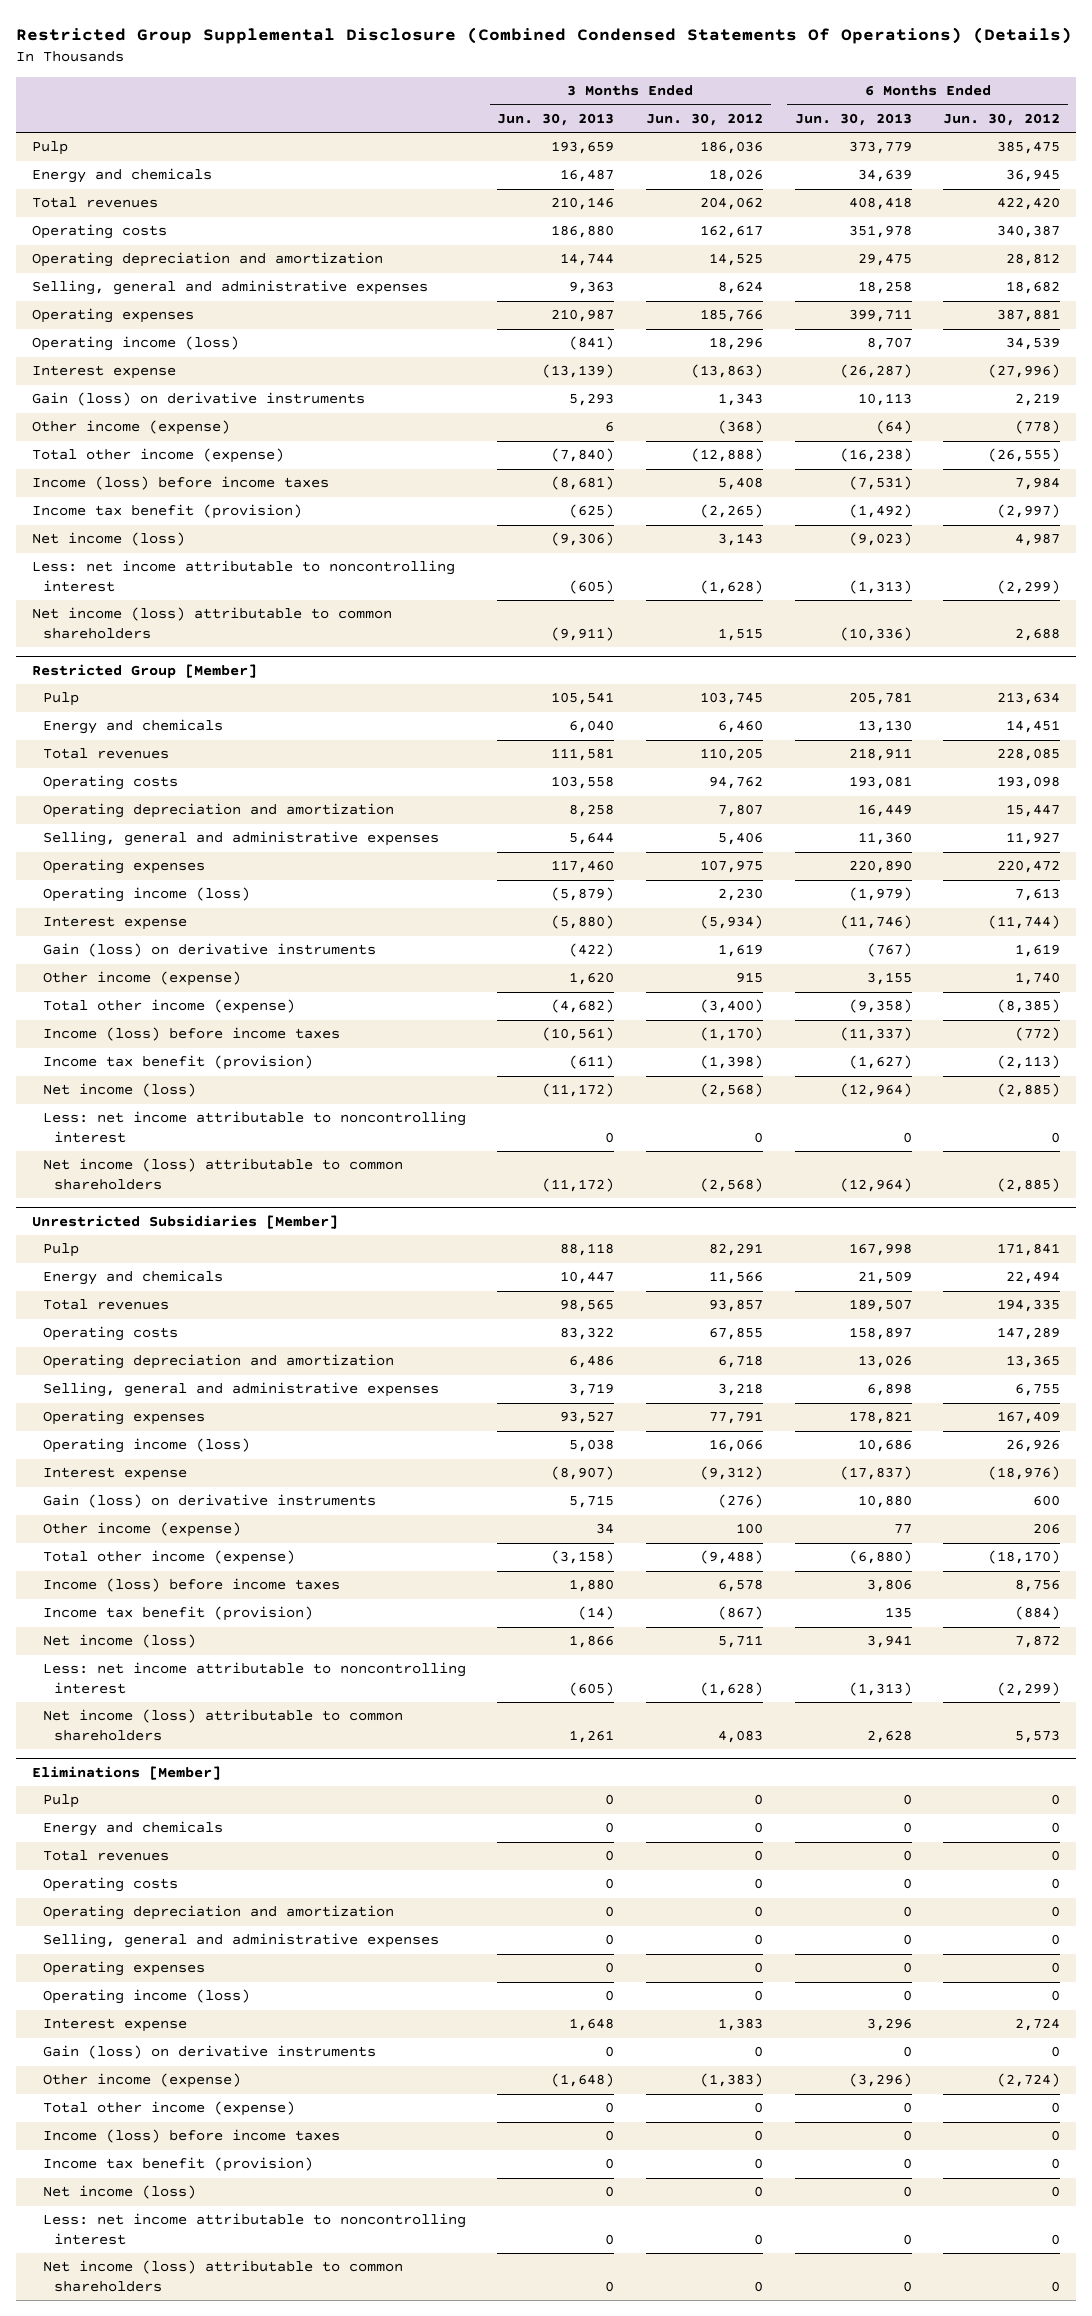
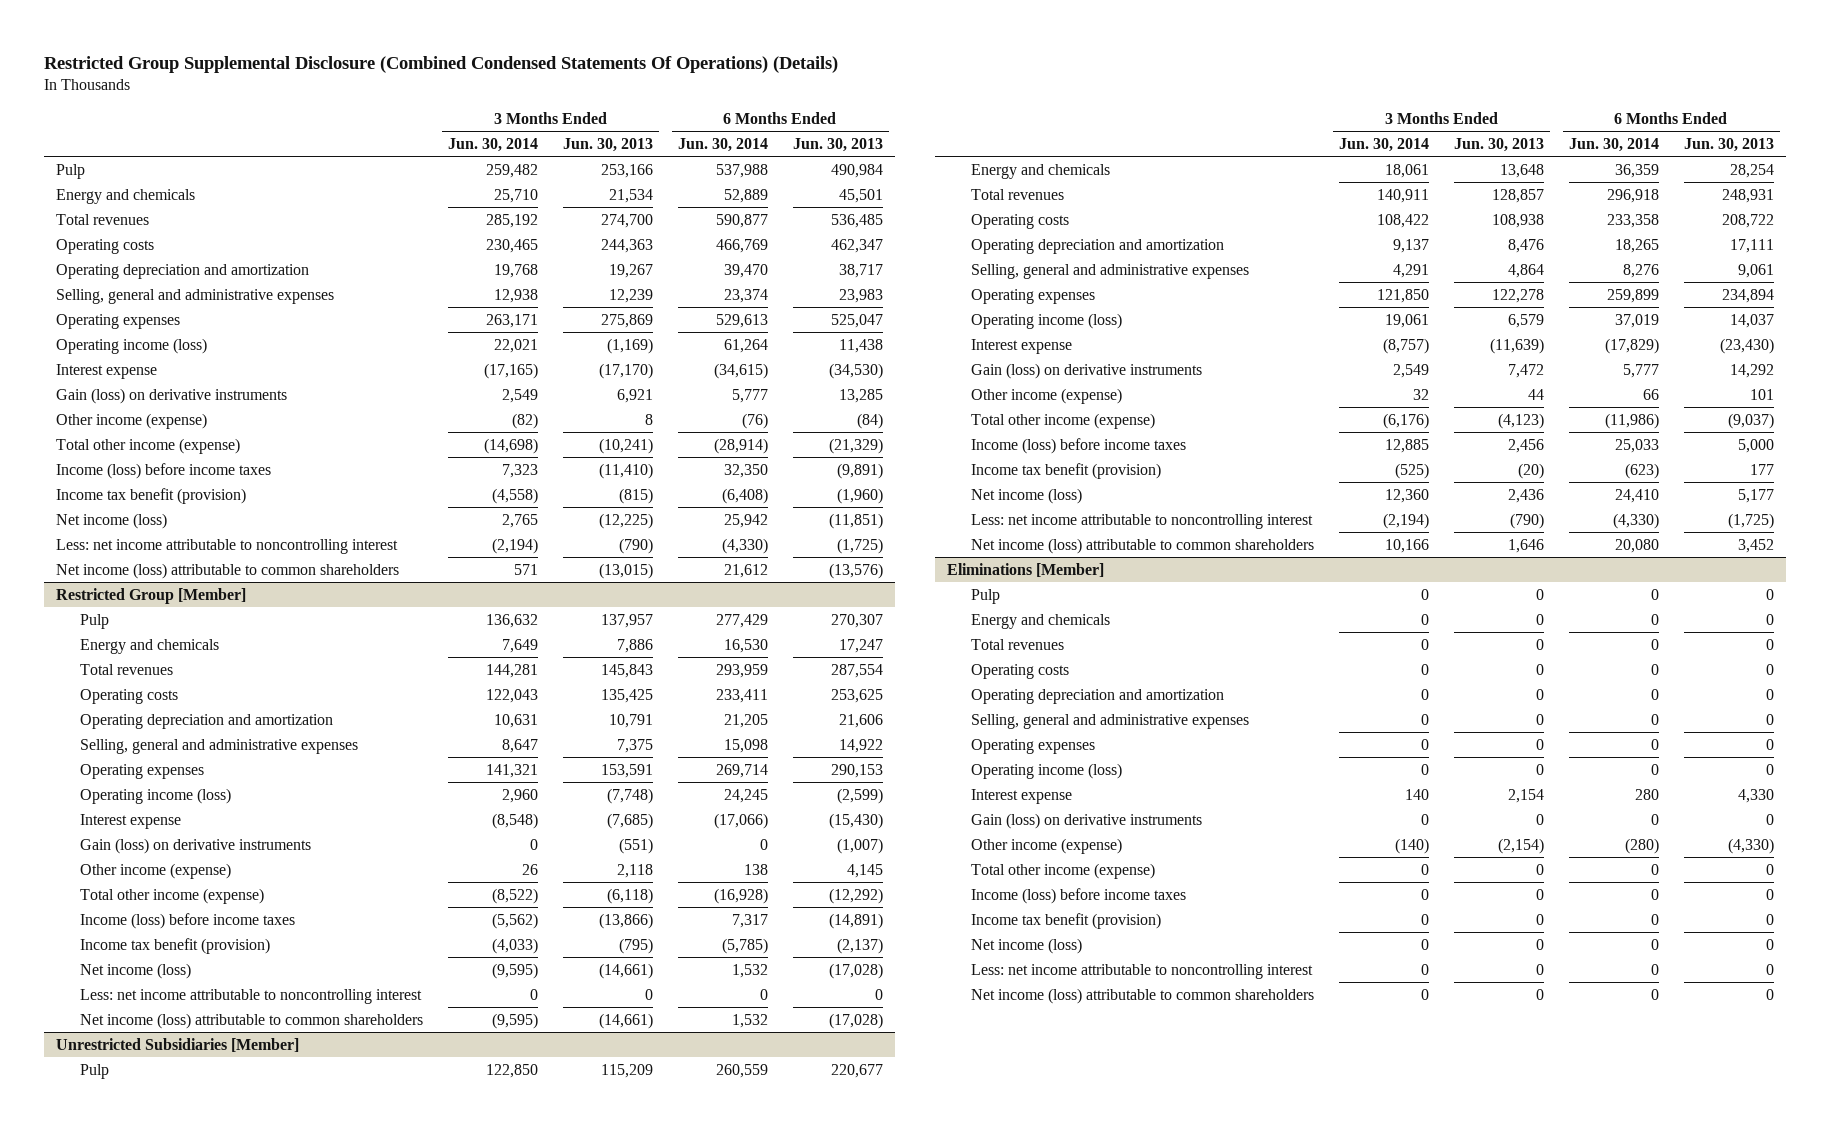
- | 3 Months Ended Jun. 30, 2013 | 3 Months Ended Jun. 30, 2012 | 6 Months Ended Jun. 30, 2013 | 6 Months Ended Jun. 30, 2012
+ | 3 Months Ended Jun. 30, 2014 | 3 Months Ended Jun. 30, 2013 | 6 Months Ended Jun. 30, 2014 | 6 Months Ended Jun. 30, 2013
- Pulp | 193,659 | 186,036 | 373,779 | 385,475
- Energy and chemicals | 16,487 | 18,026 | 34,639 | 36,945
- Total revenues | 210,146 | 204,062 | 408,418 | 422,420
- Operating costs | 186,880 | 162,617 | 351,978 | 340,387
- Operating depreciation and amortization | 14,744 | 14,525 | 29,475 | 28,812
- Selling, general and administrative expenses | 9,363 | 8,624 | 18,258 | 18,682
- Operating expenses | 210,987 | 185,766 | 399,711 | 387,881
- Operating income (loss) | (841) | 18,296 | 8,707 | 34,539
- Interest expense | (13,139) | (13,863) | (26,287) | (27,996)
- Gain (loss) on derivative instruments | 5,293 | 1,343 | 10,113 | 2,219
- Other income (expense) | 6 | (368) | (64) | (778)
- Total other income (expense) | (7,840) | (12,888) | (16,238) | (26,555)
- Income (loss) before income taxes | (8,681) | 5,408 | (7,531) | 7,984
- Income tax benefit (provision) | (625) | (2,265) | (1,492) | (2,997)
- Net income (loss) | (9,306) | 3,143 | (9,023) | 4,987
- Less: net income attributable to noncontrolling interest | (605) | (1,628) | (1,313) | (2,299)
- Net income (loss) attributable to common shareholders | (9,911) | 1,515 | (10,336) | 2,688
+ Pulp | 259,482 | 253,166 | 537,988 | 490,984
+ Energy and chemicals | 25,710 | 21,534 | 52,889 | 45,501
+ Total revenues | 285,192 | 274,700 | 590,877 | 536,485
+ Operating costs | 230,465 | 244,363 | 466,769 | 462,347
+ Operating depreciation and amortization | 19,768 | 19,267 | 39,470 | 38,717
+ Selling, general and administrative expenses | 12,938 | 12,239 | 23,374 | 23,983
+ Operating expenses | 263,171 | 275,869 | 529,613 | 525,047
+ Operating income (loss) | 22,021 | (1,169) | 61,264 | 11,438
+ Interest expense | (17,165) | (17,170) | (34,615) | (34,530)
+ Gain (loss) on derivative instruments | 2,549 | 6,921 | 5,777 | 13,285
+ Other income (expense) | (82) | 8 | (76) | (84)
+ Total other income (expense) | (14,698) | (10,241) | (28,914) | (21,329)
+ Income (loss) before income taxes | 7,323 | (11,410) | 32,350 | (9,891)
+ Income tax benefit (provision) | (4,558) | (815) | (6,408) | (1,960)
+ Net income (loss) | 2,765 | (12,225) | 25,942 | (11,851)
+ Less: net income attributable to noncontrolling interest | (2,194) | (790) | (4,330) | (1,725)
+ Net income (loss) attributable to common shareholders | 571 | (13,015) | 21,612 | (13,576)
@ Restricted Group [Member]
- Pulp | 105,541 | 103,745 | 205,781 | 213,634
- Energy and chemicals | 6,040 | 6,460 | 13,130 | 14,451
- Total revenues | 111,581 | 110,205 | 218,911 | 228,085
- Operating costs | 103,558 | 94,762 | 193,081 | 193,098
- Operating depreciation and amortization | 8,258 | 7,807 | 16,449 | 15,447
- Selling, general and administrative expenses | 5,644 | 5,406 | 11,360 | 11,927
- Operating expenses | 117,460 | 107,975 | 220,890 | 220,472
- Operating income (loss) | (5,879) | 2,230 | (1,979) | 7,613
- Interest expense | (5,880) | (5,934) | (11,746) | (11,744)
- Gain (loss) on derivative instruments | (422) | 1,619 | (767) | 1,619
- Other income (expense) | 1,620 | 915 | 3,155 | 1,740
- Total other income (expense) | (4,682) | (3,400) | (9,358) | (8,385)
- Income (loss) before income taxes | (10,561) | (1,170) | (11,337) | (772)
- Income tax benefit (provision) | (611) | (1,398) | (1,627) | (2,113)
- Net income (loss) | (11,172) | (2,568) | (12,964) | (2,885)
+ Pulp | 136,632 | 137,957 | 277,429 | 270,307
+ Energy and chemicals | 7,649 | 7,886 | 16,530 | 17,247
+ Total revenues | 144,281 | 145,843 | 293,959 | 287,554
+ Operating costs | 122,043 | 135,425 | 233,411 | 253,625
+ Operating depreciation and amortization | 10,631 | 10,791 | 21,205 | 21,606
+ Selling, general and administrative expenses | 8,647 | 7,375 | 15,098 | 14,922
+ Operating expenses | 141,321 | 153,591 | 269,714 | 290,153
+ Operating income (loss) | 2,960 | (7,748) | 24,245 | (2,599)
+ Interest expense | (8,548) | (7,685) | (17,066) | (15,430)
+ Gain (loss) on derivative instruments | 0 | (551) | 0 | (1,007)
+ Other income (expense) | 26 | 2,118 | 138 | 4,145
+ Total other income (expense) | (8,522) | (6,118) | (16,928) | (12,292)
+ Income (loss) before income taxes | (5,562) | (13,866) | 7,317 | (14,891)
+ Income tax benefit (provision) | (4,033) | (795) | (5,785) | (2,137)
+ Net income (loss) | (9,595) | (14,661) | 1,532 | (17,028)
- Net income (loss) attributable to common shareholders | (11,172) | (2,568) | (12,964) | (2,885)
+ Net income (loss) attributable to common shareholders | (9,595) | (14,661) | 1,532 | (17,028)
@ Unrestricted Subsidiaries [Member]
- Pulp | 88,118 | 82,291 | 167,998 | 171,841
- Energy and chemicals | 10,447 | 11,566 | 21,509 | 22,494
- Total revenues | 98,565 | 93,857 | 189,507 | 194,335
- Operating costs | 83,322 | 67,855 | 158,897 | 147,289
- Operating depreciation and amortization | 6,486 | 6,718 | 13,026 | 13,365
- Selling, general and administrative expenses | 3,719 | 3,218 | 6,898 | 6,755
- Operating expenses | 93,527 | 77,791 | 178,821 | 167,409
- Operating income (loss) | 5,038 | 16,066 | 10,686 | 26,926
- Interest expense | (8,907) | (9,312) | (17,837) | (18,976)
- Gain (loss) on derivative instruments | 5,715 | (276) | 10,880 | 600
- Other income (expense) | 34 | 100 | 77 | 206
- Total other income (expense) | (3,158) | (9,488) | (6,880) | (18,170)
- Income (loss) before income taxes | 1,880 | 6,578 | 3,806 | 8,756
- Income tax benefit (provision) | (14) | (867) | 135 | (884)
- Net income (loss) | 1,866 | 5,711 | 3,941 | 7,872
- Less: net income attributable to noncontrolling interest | (605) | (1,628) | (1,313) | (2,299)
- Net income (loss) attributable to common shareholders | 1,261 | 4,083 | 2,628 | 5,573
+ Pulp | 122,850 | 115,209 | 260,559 | 220,677
+ Energy and chemicals | 18,061 | 13,648 | 36,359 | 28,254
+ Total revenues | 140,911 | 128,857 | 296,918 | 248,931
+ Operating costs | 108,422 | 108,938 | 233,358 | 208,722
+ Operating depreciation and amortization | 9,137 | 8,476 | 18,265 | 17,111
+ Selling, general and administrative expenses | 4,291 | 4,864 | 8,276 | 9,061
+ Operating expenses | 121,850 | 122,278 | 259,899 | 234,894
+ Operating income (loss) | 19,061 | 6,579 | 37,019 | 14,037
+ Interest expense | (8,757) | (11,639) | (17,829) | (23,430)
+ Gain (loss) on derivative instruments | 2,549 | 7,472 | 5,777 | 14,292
+ Other income (expense) | 32 | 44 | 66 | 101
+ Total other income (expense) | (6,176) | (4,123) | (11,986) | (9,037)
+ Income (loss) before income taxes | 12,885 | 2,456 | 25,033 | 5,000
+ Income tax benefit (provision) | (525) | (20) | (623) | 177
+ Net income (loss) | 12,360 | 2,436 | 24,410 | 5,177
+ Less: net income attributable to noncontrolling interest | (2,194) | (790) | (4,330) | (1,725)
+ Net income (loss) attributable to common shareholders | 10,166 | 1,646 | 20,080 | 3,452
@ Eliminations [Member]
- Interest expense | 1,648 | 1,383 | 3,296 | 2,724
+ Interest expense | 140 | 2,154 | 280 | 4,330
- Other income (expense) | (1,648) | (1,383) | (3,296) | (2,724)
+ Other income (expense) | (140) | (2,154) | (280) | (4,330)

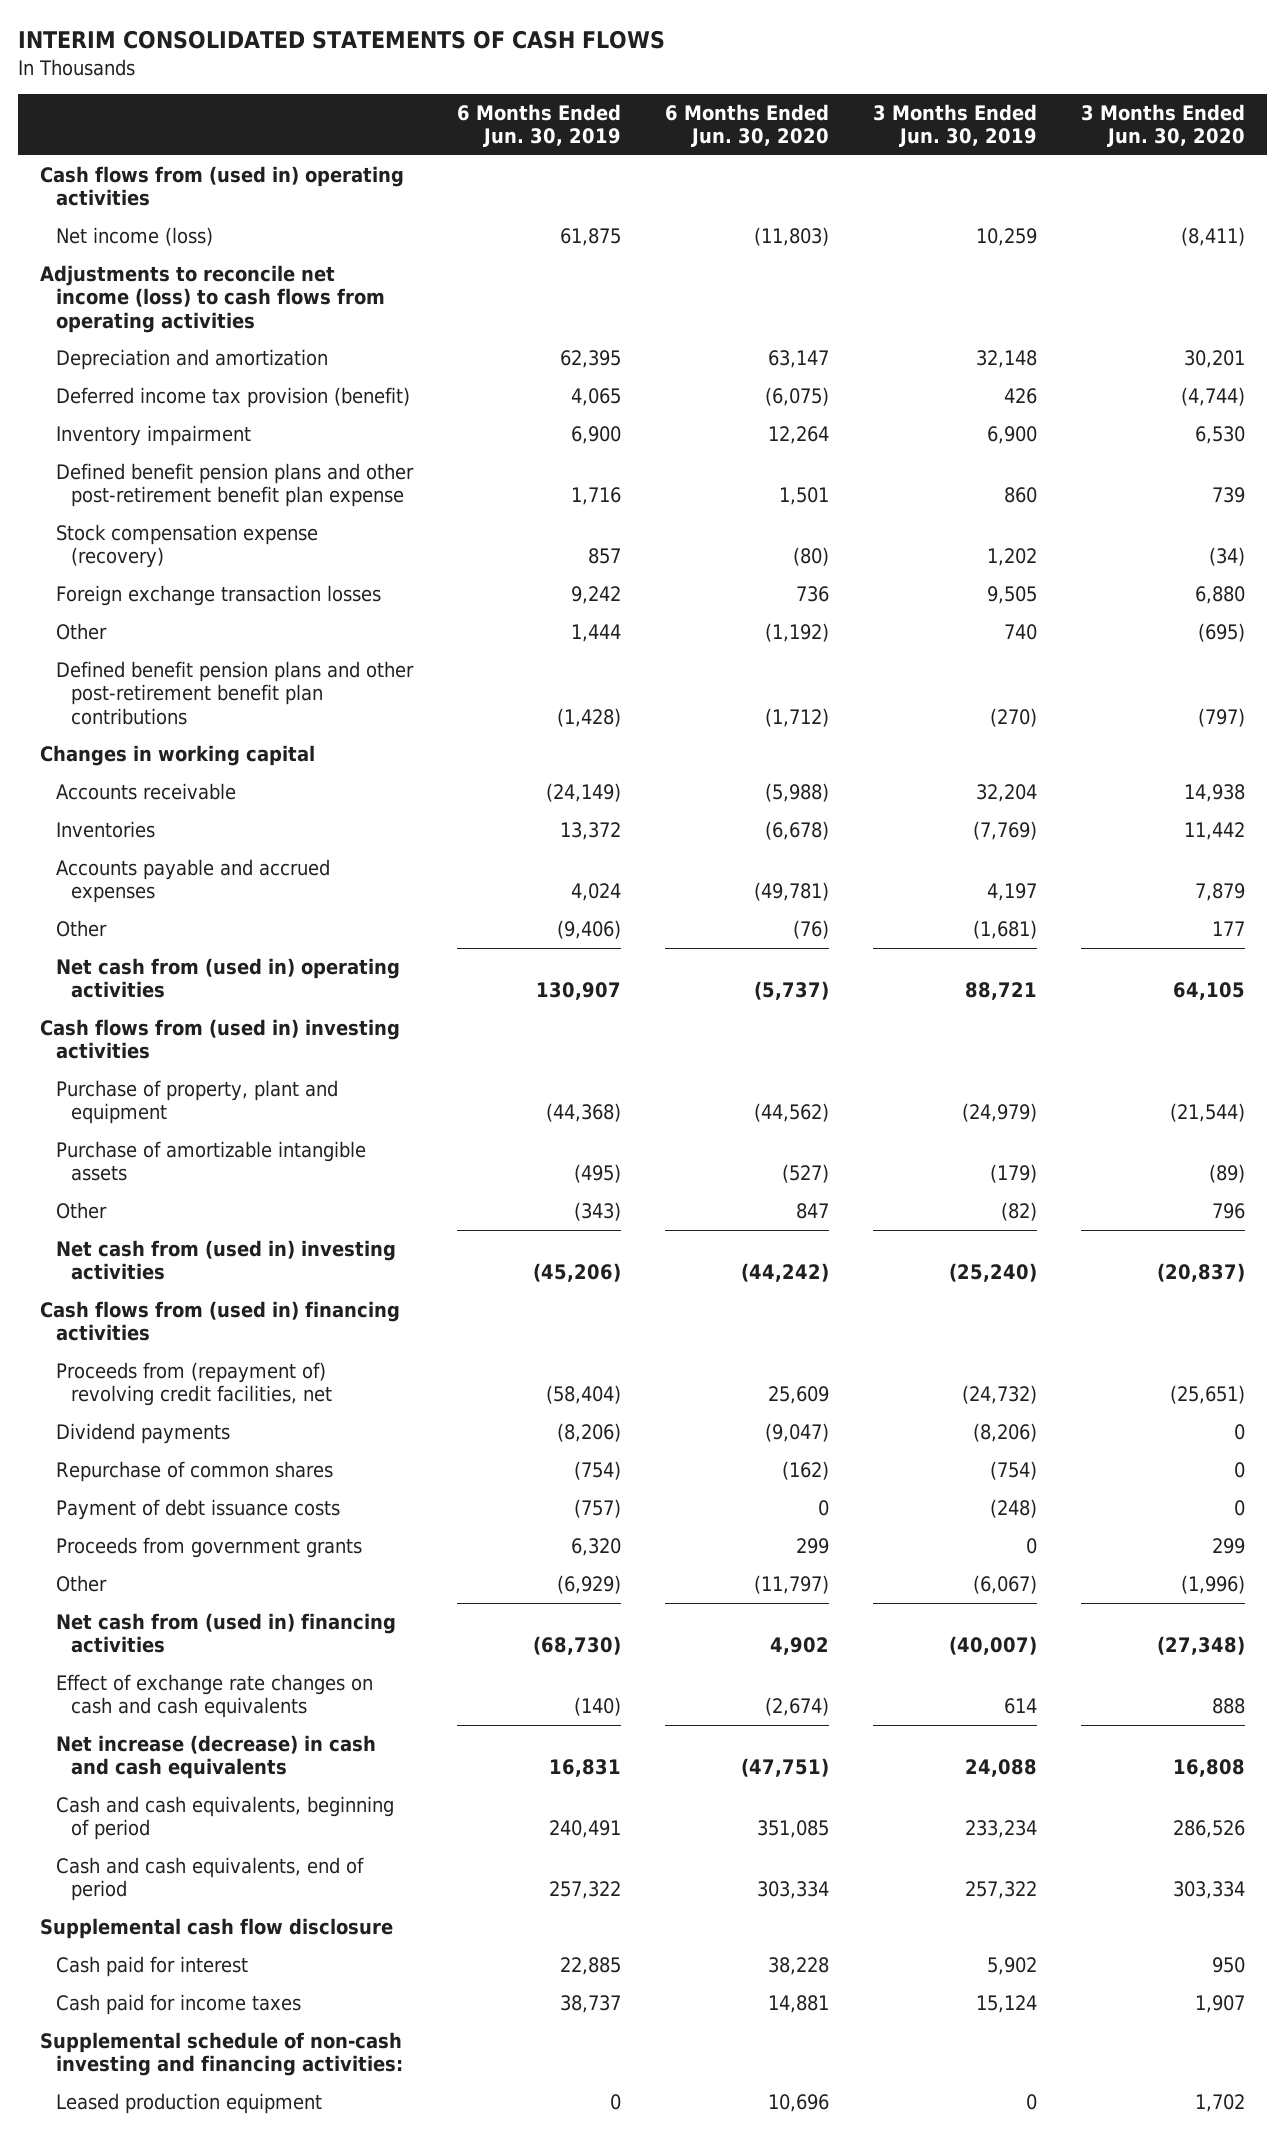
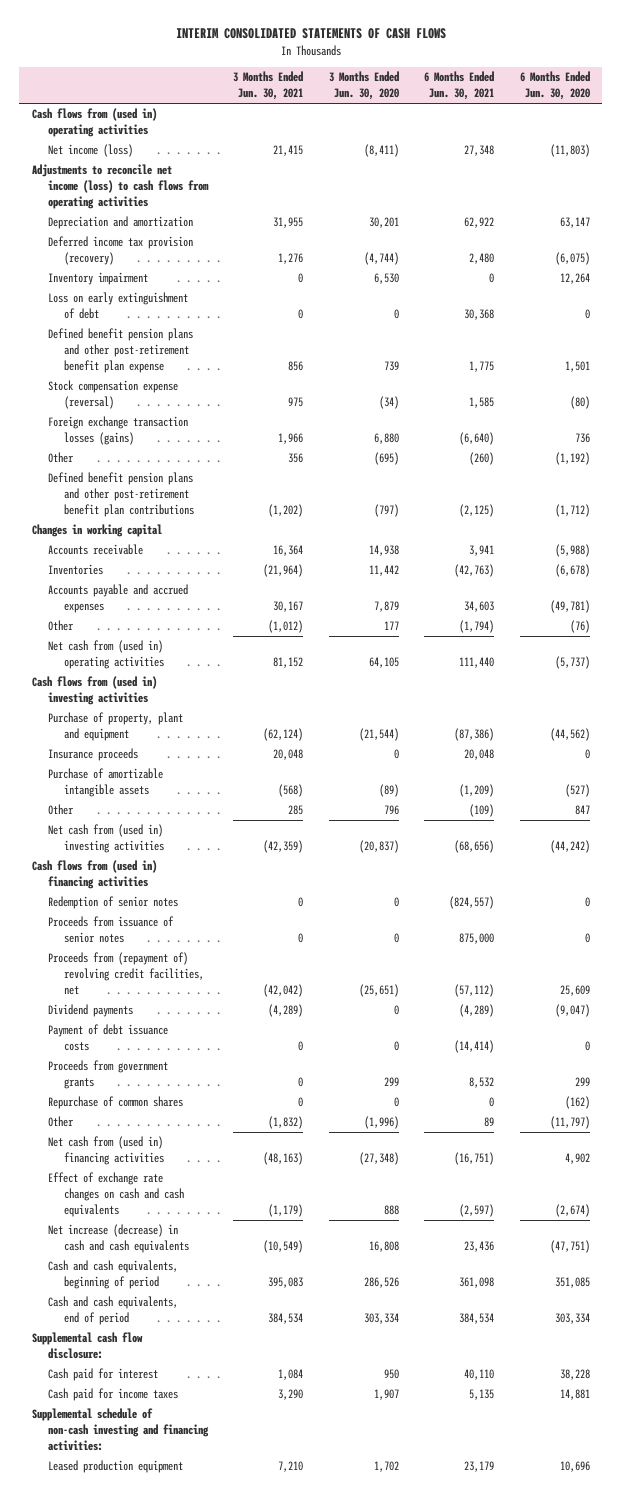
- | 6 Months Ended Jun. 30, 2019 | 6 Months Ended Jun. 30, 2020 | 3 Months Ended Jun. 30, 2019 | 3 Months Ended Jun. 30, 2020
+ | 3 Months Ended Jun. 30, 2021 | 3 Months Ended Jun. 30, 2020 | 6 Months Ended Jun. 30, 2021 | 6 Months Ended Jun. 30, 2020
- Deferred income tax provision (benefit) | 4,065 | (6,075) | 426 | (4,744)
+ Deferred income tax provision (recovery) | 1,276 | (4,744) | 2,480 | (6,075)
+ Loss on early extinguishment of debt | 0 | 0 | 30,368 | 0
- Stock compensation expense (recovery) | 857 | (80) | 1,202 | (34)
- Foreign exchange transaction losses | 9,242 | 736 | 9,505 | 6,880
+ Stock compensation expense (reversal) | 975 | (34) | 1,585 | (80)
+ Foreign exchange transaction losses (gains) | 1,966 | 6,880 | (6,640) | 736
+ Insurance proceeds | 20,048 | 0 | 20,048 | 0
+ Redemption of senior notes | 0 | 0 | (824,557) | 0
+ Proceeds from issuance of senior notes | 0 | 0 | 875,000 | 0
moved down: Repurchase of common shares | 0 | 0 | 0 | (162)
- Supplemental cash flow disclosure
+ Supplemental cash flow disclosure:

